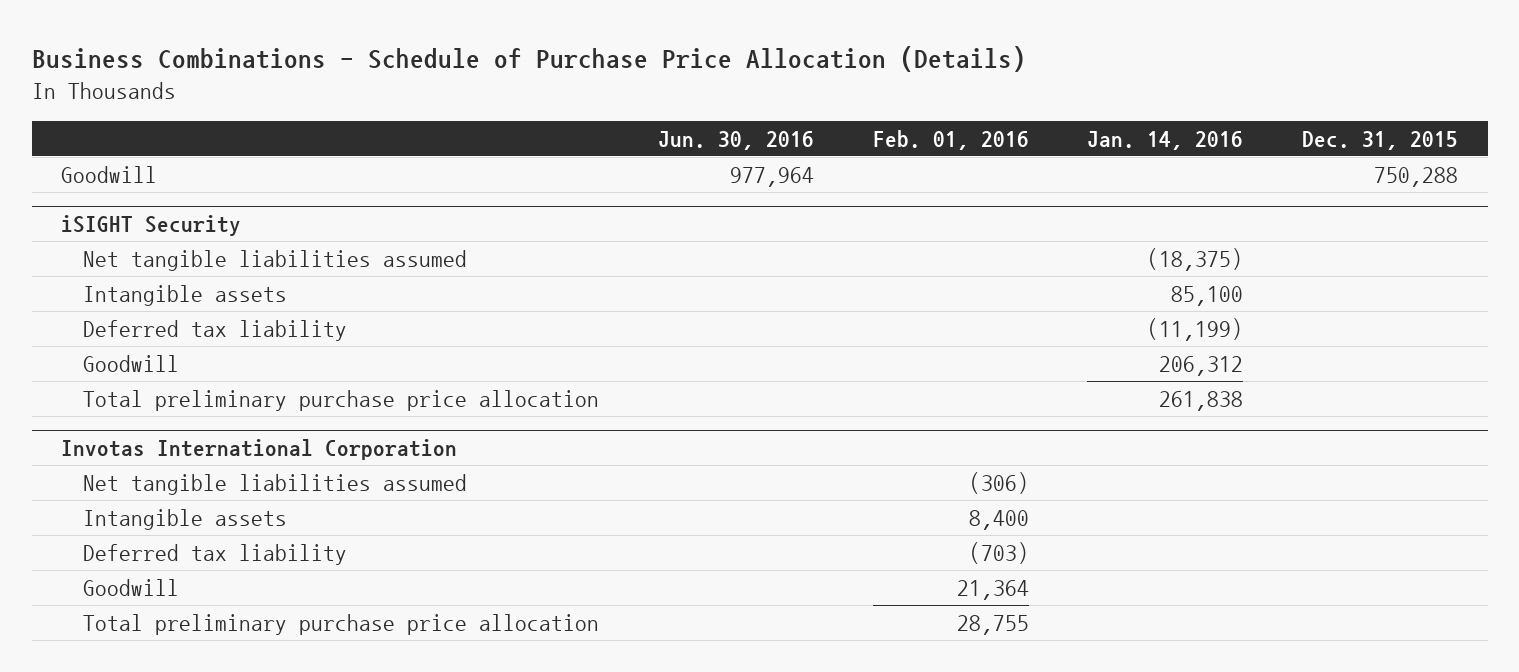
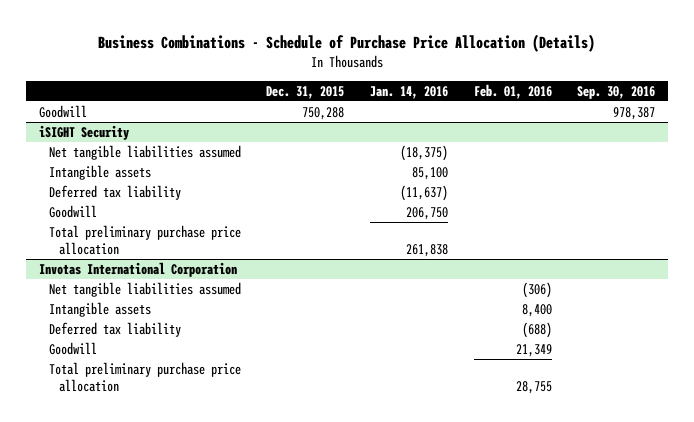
- | Jun. 30, 2016 | Feb. 01, 2016 | Jan. 14, 2016 | Dec. 31, 2015
+ | Dec. 31, 2015 | Jan. 14, 2016 | Feb. 01, 2016 | Sep. 30, 2016
@ iSIGHT Security
- Deferred tax liability | | | (11,199) |
- Goodwill | | | 206,312 |
+ Deferred tax liability | | (11,637) | |
+ Goodwill | | 206,750 | |
@ Invotas International Corporation
- Deferred tax liability | | (703) | |
- Goodwill | | 21,364 | |
+ Deferred tax liability | | | (688) |
+ Goodwill | | | 21,349 |

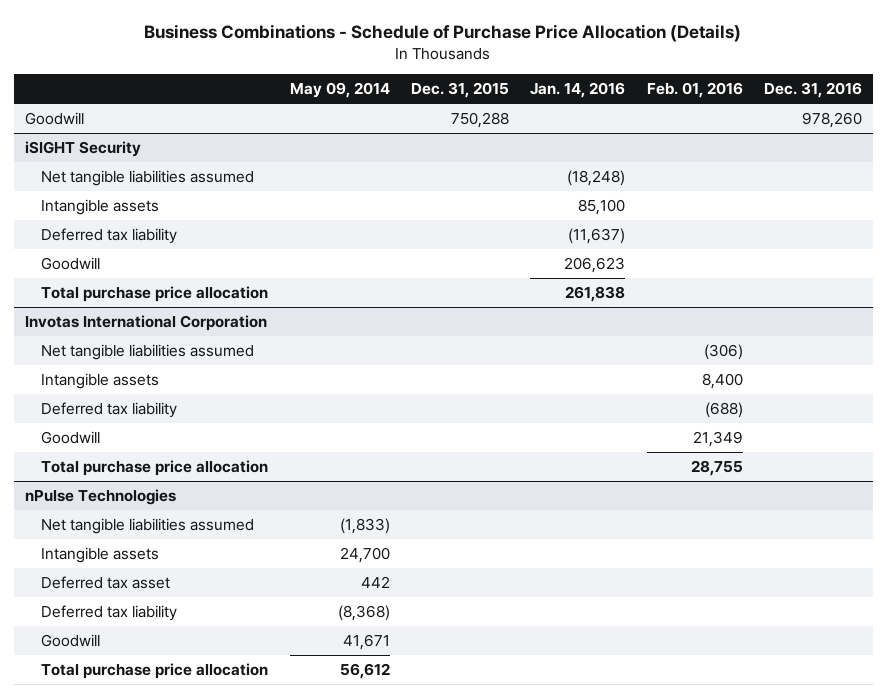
- | Dec. 31, 2015 | Jan. 14, 2016 | Feb. 01, 2016 | Sep. 30, 2016
+ | May 09, 2014 | Dec. 31, 2015 | Jan. 14, 2016 | Feb. 01, 2016 | Dec. 31, 2016
@ iSIGHT Security
- Net tangible liabilities assumed | | (18,375) | |
+ Net tangible liabilities assumed | | | (18,248) | |
- Goodwill | | 206,750 | |
- Total preliminary purchase price allocation | | 261,838 | |
+ Goodwill | | | 206,623 | |
+ Total purchase price allocation | | | 261,838 | |
@ Invotas International Corporation
- Total preliminary purchase price allocation | | | 28,755 |
+ Total purchase price allocation | | | | 28,755 |
+ nPulse Technologies
+ Net tangible liabilities assumed | (1,833) | | | |
+ Intangible assets | 24,700 | | | |
+ Deferred tax asset | 442 | | | |
+ Deferred tax liability | (8,368) | | | |
+ Goodwill | 41,671 | | | |
+ Total purchase price allocation | 56,612 | | | |

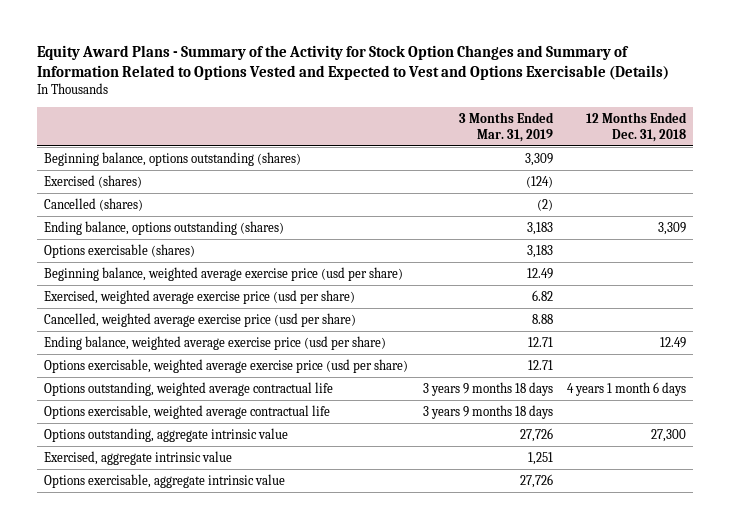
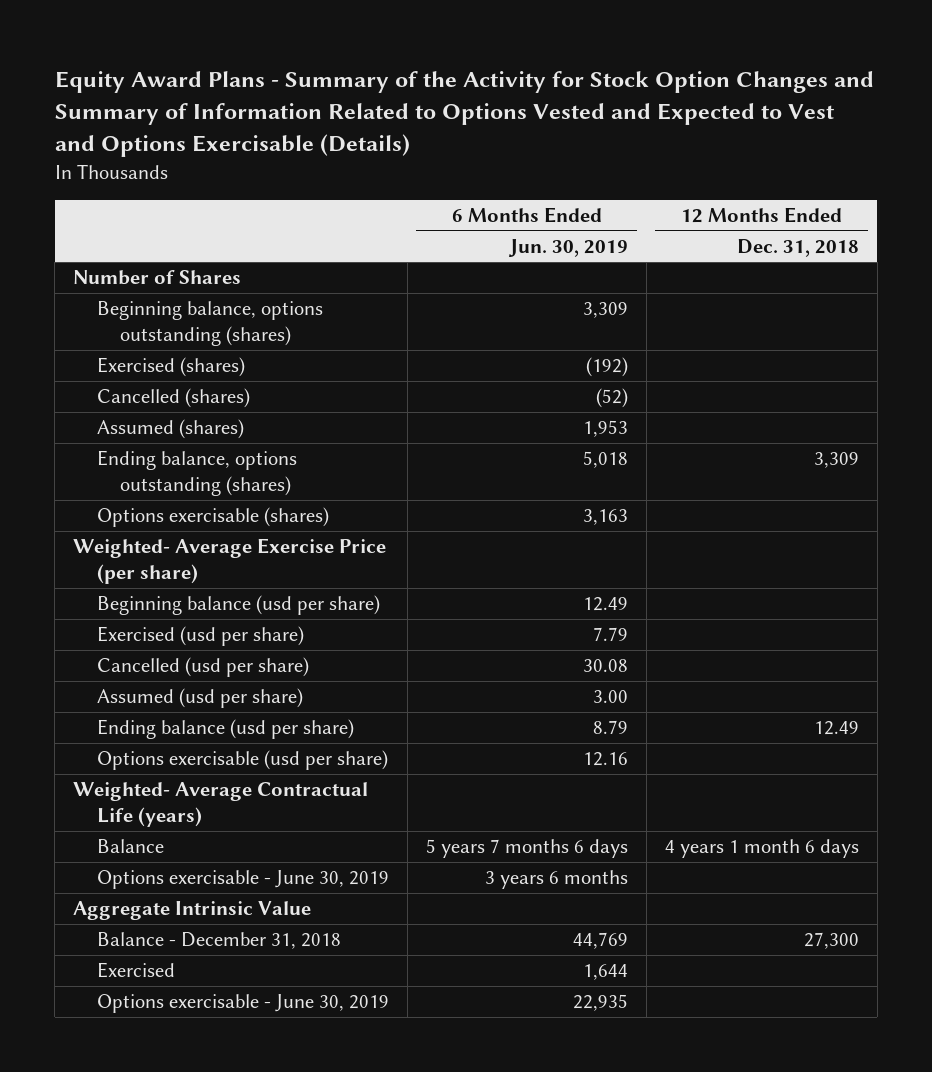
- | 3 Months Ended Mar. 31, 2019 | 12 Months Ended Dec. 31, 2018
+ | 6 Months Ended Jun. 30, 2019 | 12 Months Ended Dec. 31, 2018
+ Number of Shares
+ Assumed (shares) | 1,953 |
- Beginning balance, weighted average exercise price (usd per share) | 12.49 |
- Exercised, weighted average exercise price (usd per share) | 6.82 |
- Cancelled, weighted average exercise price (usd per share) | 8.88 |
- Ending balance, weighted average exercise price (usd per share) | 12.71 | 12.49
- Options exercisable, weighted average exercise price (usd per share) | 12.71 |
- Options outstanding, weighted average contractual life | 3 years 9 months 18 days | 4 years 1 month 6 days
- Options exercisable, weighted average contractual life | 3 years 9 months 18 days |
- Options outstanding, aggregate intrinsic value | 27,726 | 27,300
- Exercised, aggregate intrinsic value | 1,251 |
- Options exercisable, aggregate intrinsic value | 27,726 |
+ Weighted- Average Exercise Price (per share)
+ Beginning balance (usd per share) | 12.49 |
+ Exercised (usd per share) | 7.79 |
+ Cancelled (usd per share) | 30.08 |
+ Assumed (usd per share) | 3.00 |
+ Ending balance (usd per share) | 8.79 | 12.49
+ Options exercisable (usd per share) | 12.16 |
+ Weighted- Average Contractual Life (years)
+ Balance | 5 years 7 months 6 days | 4 years 1 month 6 days
+ Options exercisable - June 30, 2019 | 3 years 6 months |
+ Aggregate Intrinsic Value
+ Balance - December 31, 2018 | 44,769 | 27,300
+ Exercised | 1,644 |
+ Options exercisable - June 30, 2019 | 22,935 |

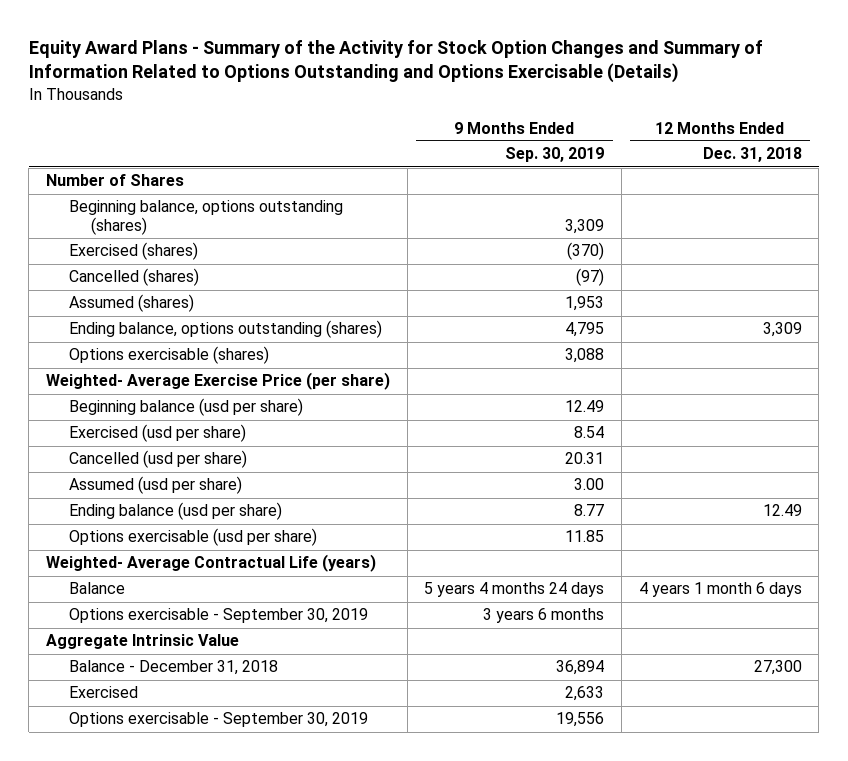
- Equity Award Plans - Summary of the Activity for Stock Option Changes and Summary of Information Related to Options Vested and Expected to Vest and Options Exercisable (Details)
+ Equity Award Plans - Summary of the Activity for Stock Option Changes and Summary of Information Related to Options Outstanding and Options Exercisable (Details)
- | 6 Months Ended Jun. 30, 2019 | 12 Months Ended Dec. 31, 2018
+ | 9 Months Ended Sep. 30, 2019 | 12 Months Ended Dec. 31, 2018
- Options exercisable - June 30, 2019 | 3 years 6 months |
+ Options exercisable - September 30, 2019 | 3 years 6 months |
- Options exercisable - June 30, 2019 | 22,935 |
+ Options exercisable - September 30, 2019 | 19,556 |

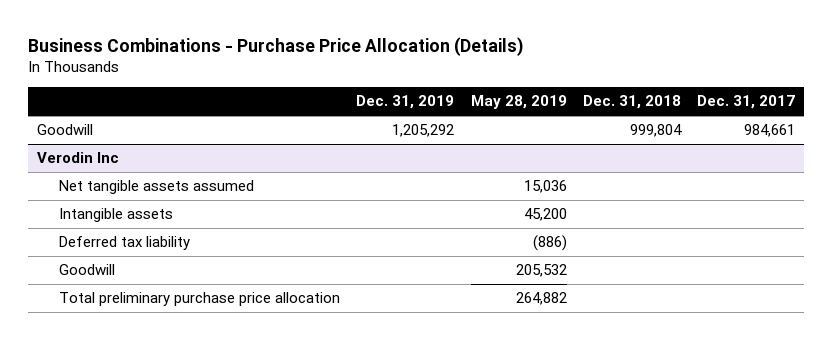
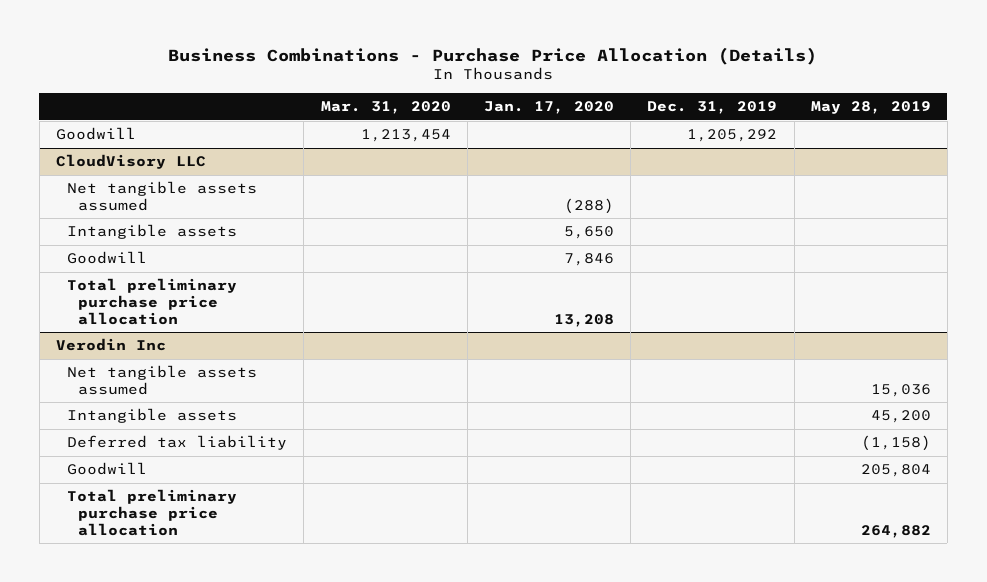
- | Dec. 31, 2019 | May 28, 2019 | Dec. 31, 2018 | Dec. 31, 2017
+ | Mar. 31, 2020 | Jan. 17, 2020 | Dec. 31, 2019 | May 28, 2019
+ CloudVisory LLC
+ Net tangible assets assumed | | (288) | |
+ Intangible assets | | 5,650 | |
+ Goodwill | | 7,846 | |
+ Total preliminary purchase price allocation | | 13,208 | |
@ Verodin Inc
- Deferred tax liability | | (886) | |
- Goodwill | | 205,532 | |
+ Deferred tax liability | | | | (1,158)
+ Goodwill | | | | 205,804

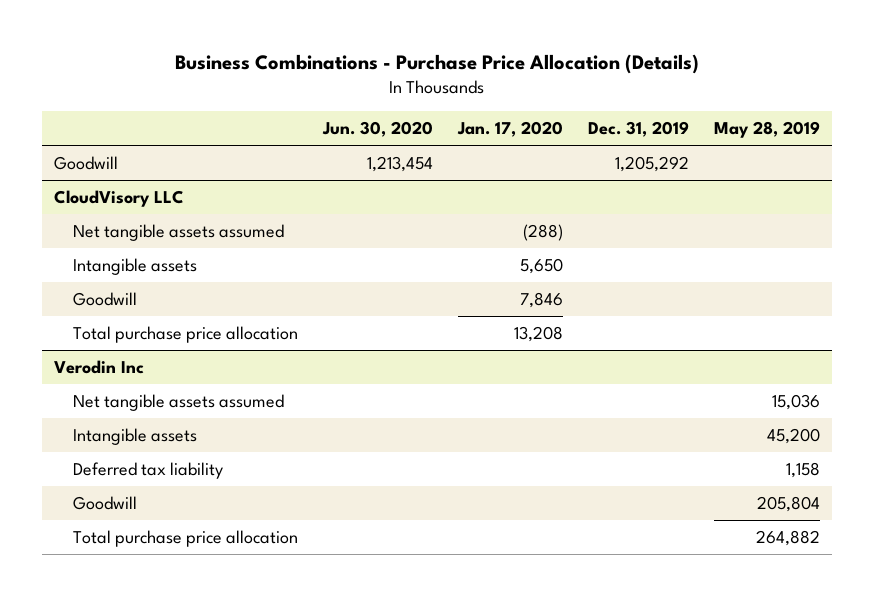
- | Mar. 31, 2020 | Jan. 17, 2020 | Dec. 31, 2019 | May 28, 2019
+ | Jun. 30, 2020 | Jan. 17, 2020 | Dec. 31, 2019 | May 28, 2019
@ CloudVisory LLC
- Total preliminary purchase price allocation | | 13,208 | |
+ Total purchase price allocation | | 13,208 | |
@ Verodin Inc
- Deferred tax liability | | | | (1,158)
+ Deferred tax liability | | | | 1,158
- Total preliminary purchase price allocation | | | | 264,882
+ Total purchase price allocation | | | | 264,882

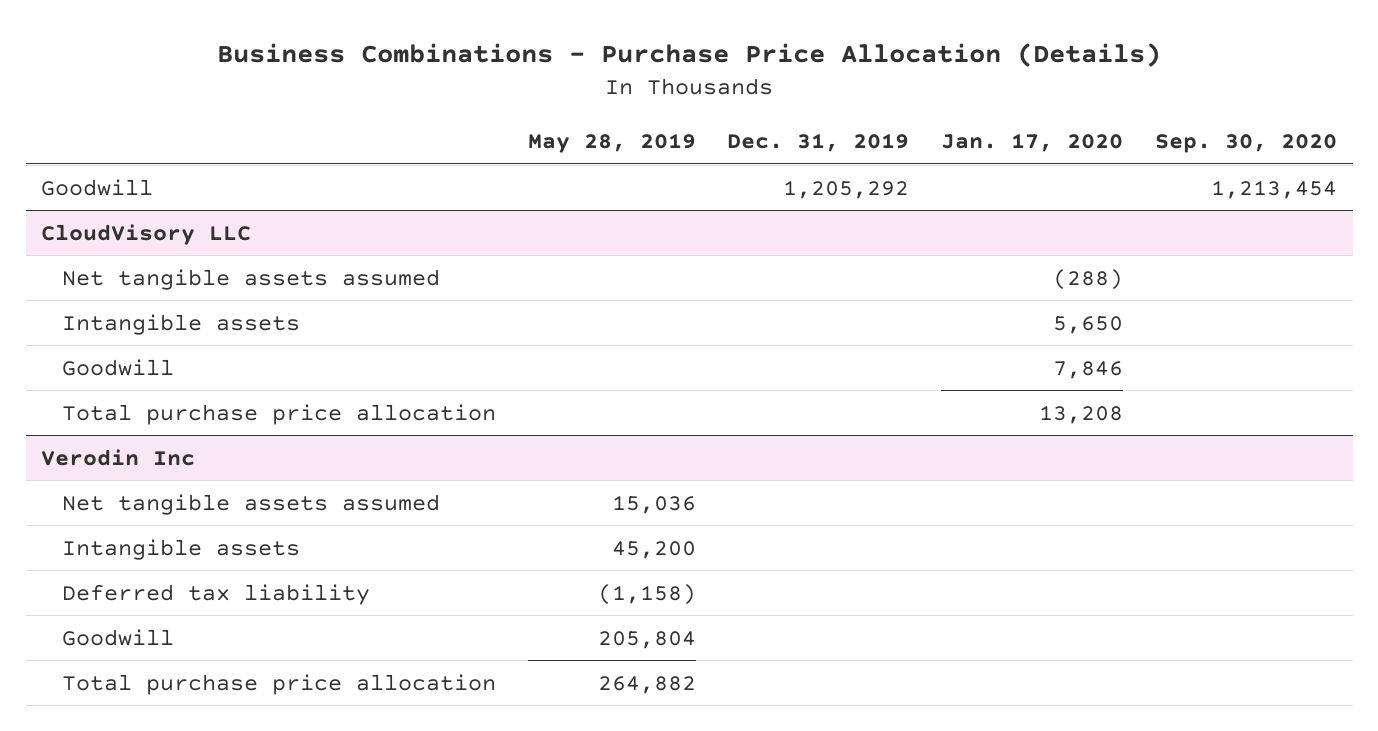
- | Jun. 30, 2020 | Jan. 17, 2020 | Dec. 31, 2019 | May 28, 2019
+ | May 28, 2019 | Dec. 31, 2019 | Jan. 17, 2020 | Sep. 30, 2020
@ Verodin Inc
- Deferred tax liability | | | | 1,158
+ Deferred tax liability | (1,158) | | |

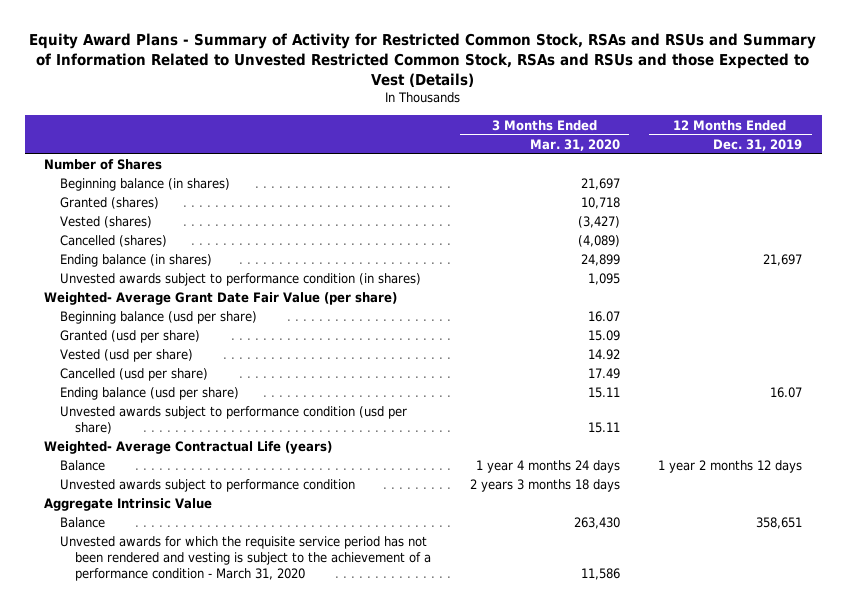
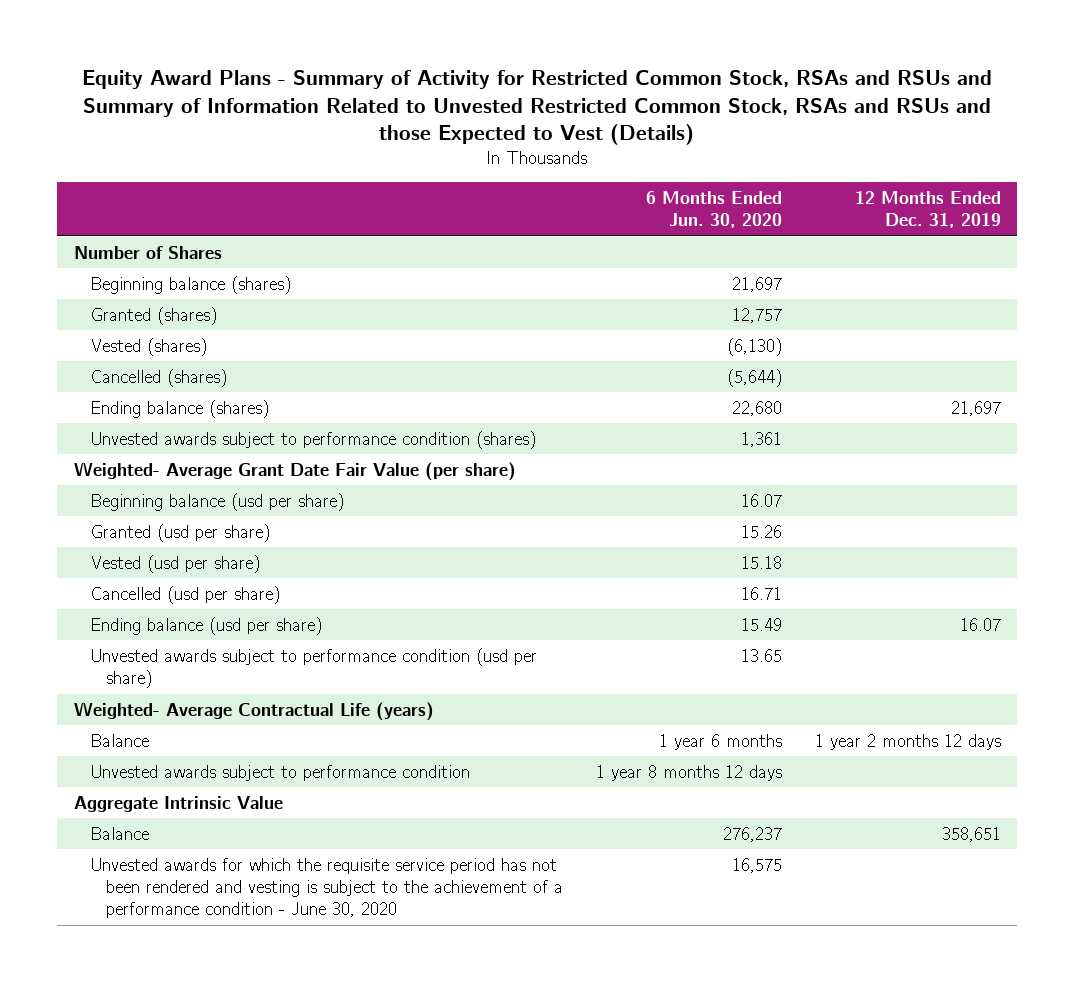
- | 3 Months Ended Mar. 31, 2020 | 12 Months Ended Dec. 31, 2019
+ | 6 Months Ended Jun. 30, 2020 | 12 Months Ended Dec. 31, 2019
- Beginning balance (in shares) | 21,697 |
+ Beginning balance (shares) | 21,697 |
- Ending balance (in shares) | 24,899 | 21,697
- Unvested awards subject to performance condition (in shares) | 1,095 |
+ Ending balance (shares) | 22,680 | 21,697
+ Unvested awards subject to performance condition (shares) | 1,361 |
- Unvested awards for which the requisite service period has not been rendered and vesting is subject to the achievement of a performance condition - March 31, 2020 | 11,586 |
+ Unvested awards for which the requisite service period has not been rendered and vesting is subject to the achievement of a performance condition - June 30, 2020 | 16,575 |

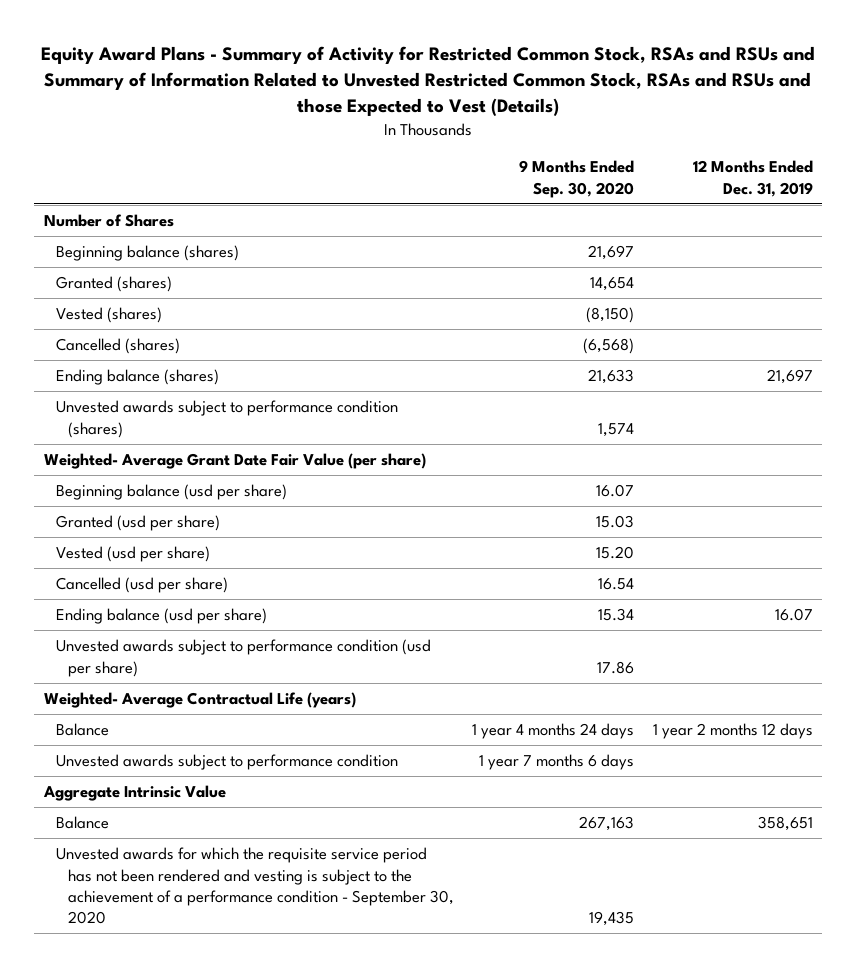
- | 6 Months Ended Jun. 30, 2020 | 12 Months Ended Dec. 31, 2019
+ | 9 Months Ended Sep. 30, 2020 | 12 Months Ended Dec. 31, 2019
- Unvested awards for which the requisite service period has not been rendered and vesting is subject to the achievement of a performance condition - June 30, 2020 | 16,575 |
+ Unvested awards for which the requisite service period has not been rendered and vesting is subject to the achievement of a performance condition - September 30, 2020 | 19,435 |

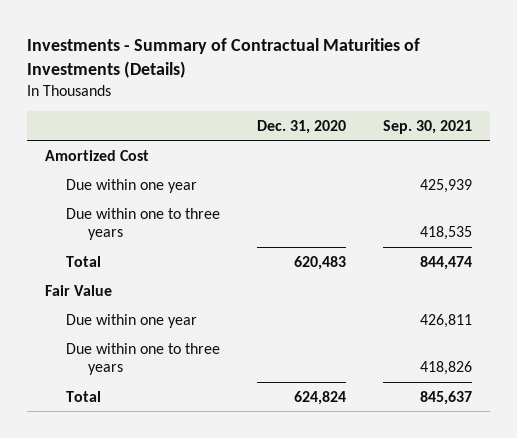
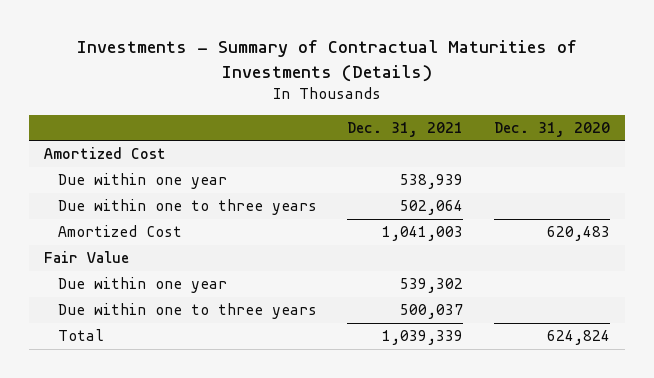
- | Dec. 31, 2020 | Sep. 30, 2021
+ | Dec. 31, 2021 | Dec. 31, 2020
- Total | 620,483 | 844,474
+ Amortized Cost | 1,041,003 | 620,483

